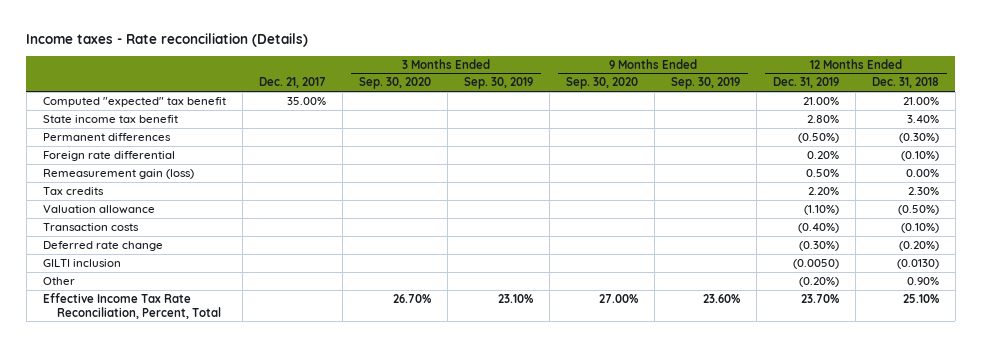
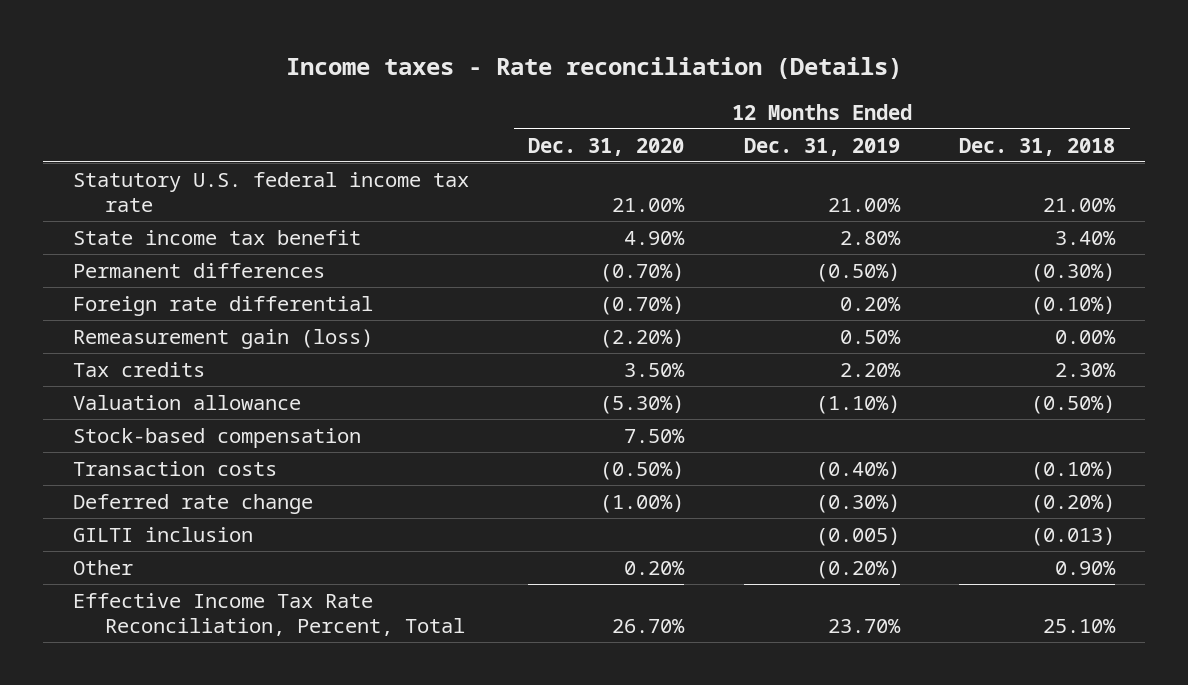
- | Dec. 21, 2017 | 3 Months Ended Sep. 30, 2020 | 3 Months Ended Sep. 30, 2019 | 9 Months Ended Sep. 30, 2020 | 9 Months Ended Sep. 30, 2019 | 12 Months Ended Dec. 31, 2019 | 12 Months Ended Dec. 31, 2018
+ | 12 Months Ended Dec. 31, 2020 | 12 Months Ended Dec. 31, 2019 | 12 Months Ended Dec. 31, 2018
- Computed "expected" tax benefit | 35.00% | | | | | 21.00% | 21.00%
+ Statutory U.S. federal income tax rate | 21.00% | 21.00% | 21.00%
+ Stock-based compensation | 7.50% | |
- GILTI inclusion | | | | | | (0.0050) | (0.0130)
+ GILTI inclusion | | (0.005) | (0.013)

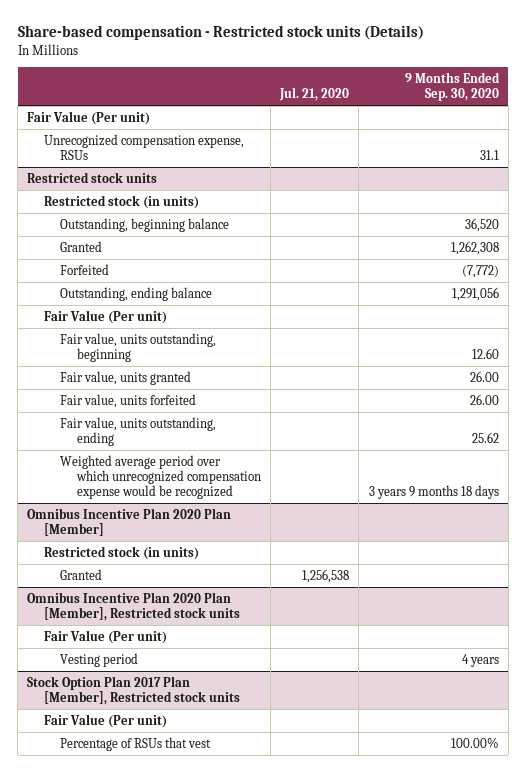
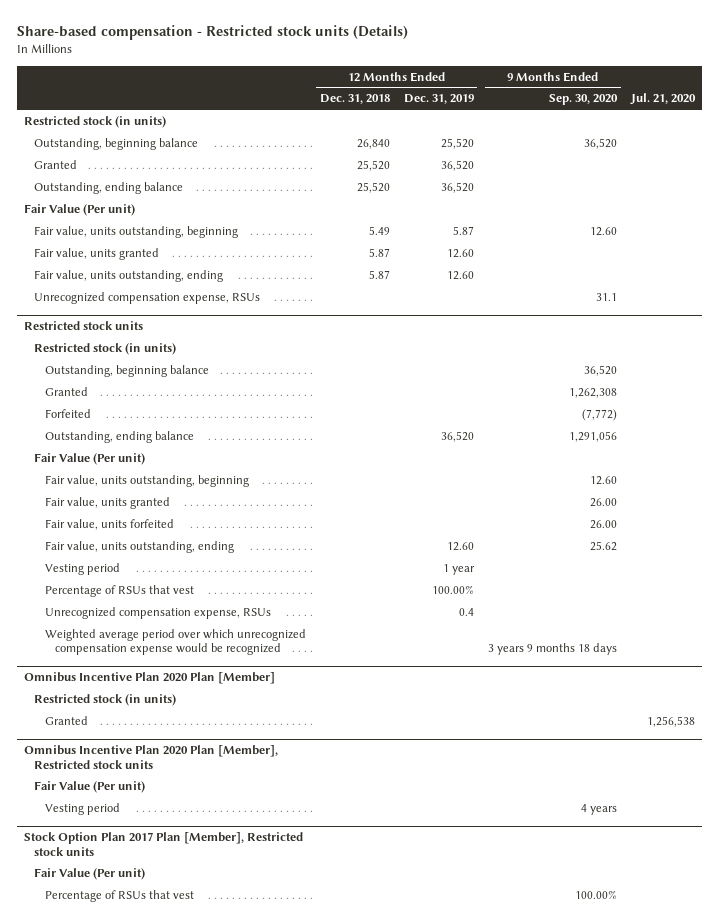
- | Jul. 21, 2020 | 9 Months Ended Sep. 30, 2020
+ | 12 Months Ended Dec. 31, 2018 | 12 Months Ended Dec. 31, 2019 | 9 Months Ended Sep. 30, 2020 | Jul. 21, 2020
+ Restricted stock (in units)
+ Outstanding, beginning balance | 26,840 | 25,520 | 36,520 |
+ Granted | 25,520 | 36,520 | |
+ Outstanding, ending balance | 25,520 | 36,520 | |
+ Fair value, units outstanding, beginning | 5.49 | 5.87 | 12.60 |
+ Fair value, units granted | 5.87 | 12.60 | |
+ Fair value, units outstanding, ending | 5.87 | 12.60 | |
@ Restricted stock units
+ Vesting period | | 1 year | |
+ Percentage of RSUs that vest | | 100.00% | |
+ Unrecognized compensation expense, RSUs | | 0.4 | |

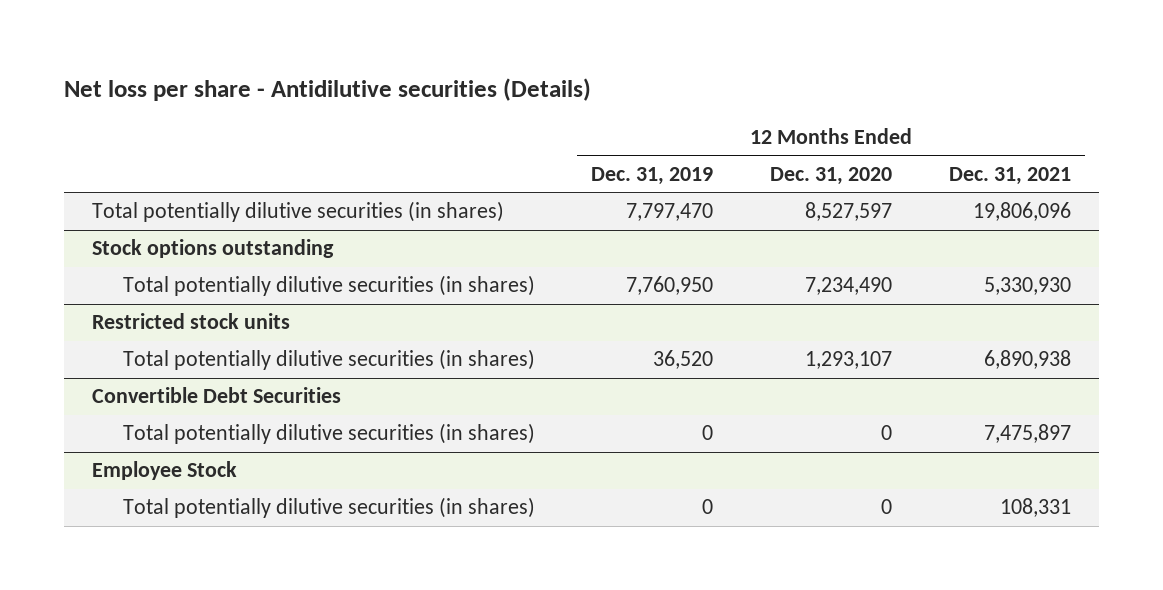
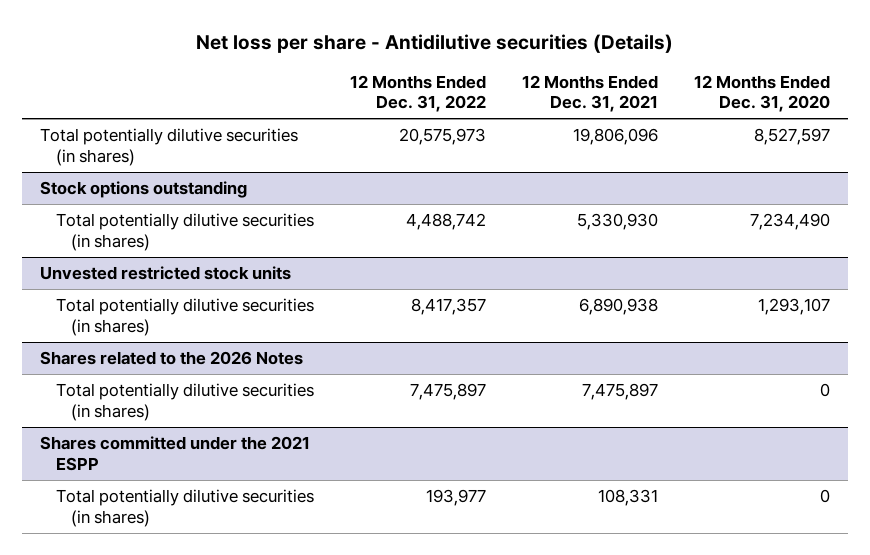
- | 12 Months Ended Dec. 31, 2019 | 12 Months Ended Dec. 31, 2020 | 12 Months Ended Dec. 31, 2021
+ | 12 Months Ended Dec. 31, 2022 | 12 Months Ended Dec. 31, 2021 | 12 Months Ended Dec. 31, 2020
- Restricted stock units
+ Unvested restricted stock units
- Convertible Debt Securities
+ Shares related to the 2026 Notes
- Employee Stock
+ Shares committed under the 2021 ESPP

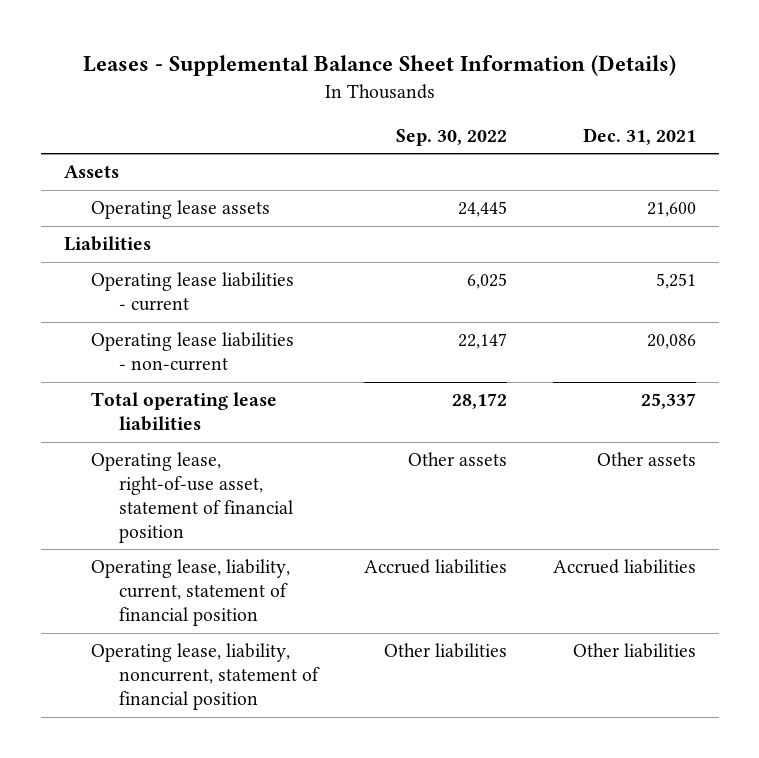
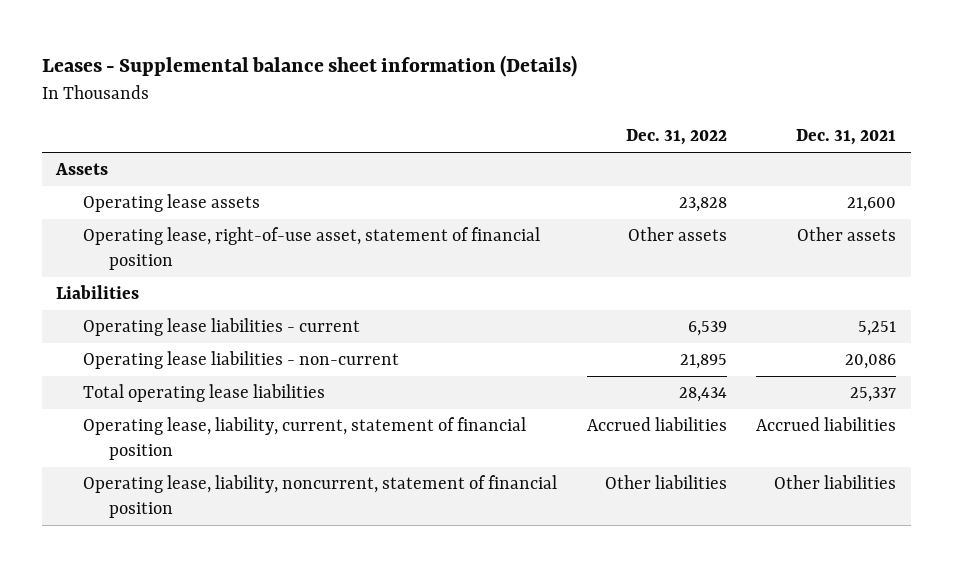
- Leases - Supplemental Balance Sheet Information (Details)
+ Leases - Supplemental balance sheet information (Details)
- | Sep. 30, 2022 | Dec. 31, 2021
+ | Dec. 31, 2022 | Dec. 31, 2021
moved up: Operating lease, right-of-use asset, statement of financial position | Other assets | Other assets

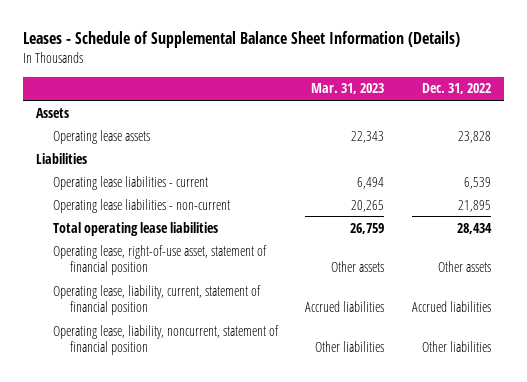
- Leases - Supplemental balance sheet information (Details)
+ Leases - Schedule of Supplemental Balance Sheet Information (Details)
- | Dec. 31, 2022 | Dec. 31, 2021
+ | Mar. 31, 2023 | Dec. 31, 2022
moved down: Operating lease, right-of-use asset, statement of financial position | Other assets | Other assets

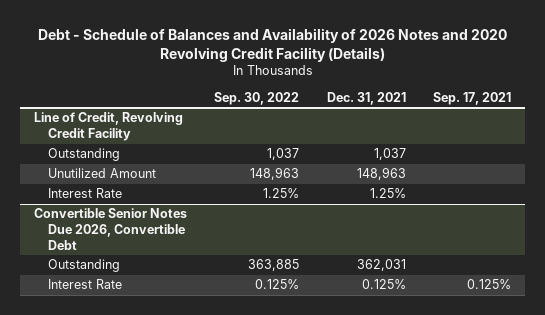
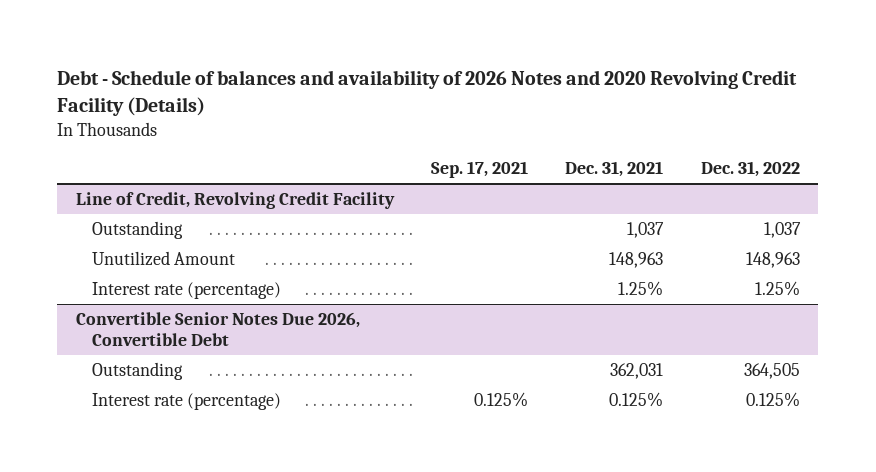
- Debt - Schedule of Balances and Availability of 2026 Notes and 2020 Revolving Credit Facility (Details)
+ Debt - Schedule of balances and availability of 2026 Notes and 2020 Revolving Credit Facility (Details)
- | Sep. 30, 2022 | Dec. 31, 2021 | Sep. 17, 2021
+ | Sep. 17, 2021 | Dec. 31, 2021 | Dec. 31, 2022
@ Line of Credit, Revolving Credit Facility
- Interest Rate | 1.25% | 1.25% |
+ Interest rate (percentage) | | 1.25% | 1.25%
@ Convertible Senior Notes Due 2026, Convertible Debt
- Interest Rate | 0.125% | 0.125% | 0.125%
+ Interest rate (percentage) | 0.125% | 0.125% | 0.125%

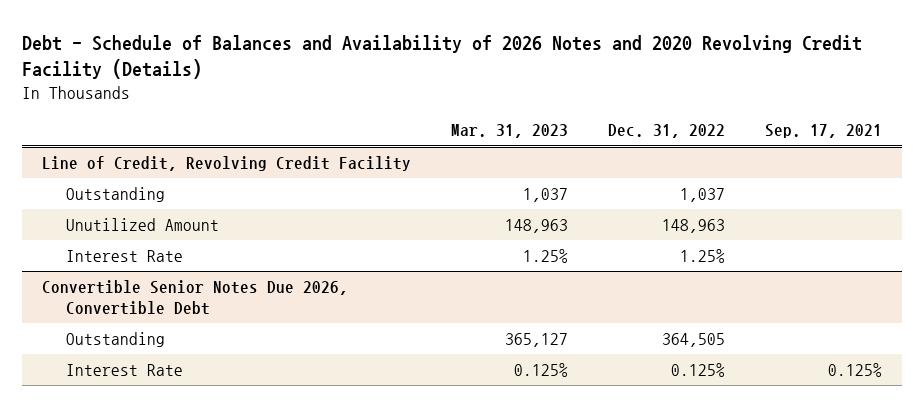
- Debt - Schedule of balances and availability of 2026 Notes and 2020 Revolving Credit Facility (Details)
+ Debt - Schedule of Balances and Availability of 2026 Notes and 2020 Revolving Credit Facility (Details)
- | Sep. 17, 2021 | Dec. 31, 2021 | Dec. 31, 2022
+ | Mar. 31, 2023 | Dec. 31, 2022 | Sep. 17, 2021
@ Line of Credit, Revolving Credit Facility
- Interest rate (percentage) | | 1.25% | 1.25%
+ Interest Rate | 1.25% | 1.25% |
@ Convertible Senior Notes Due 2026, Convertible Debt
- Interest rate (percentage) | 0.125% | 0.125% | 0.125%
+ Interest Rate | 0.125% | 0.125% | 0.125%

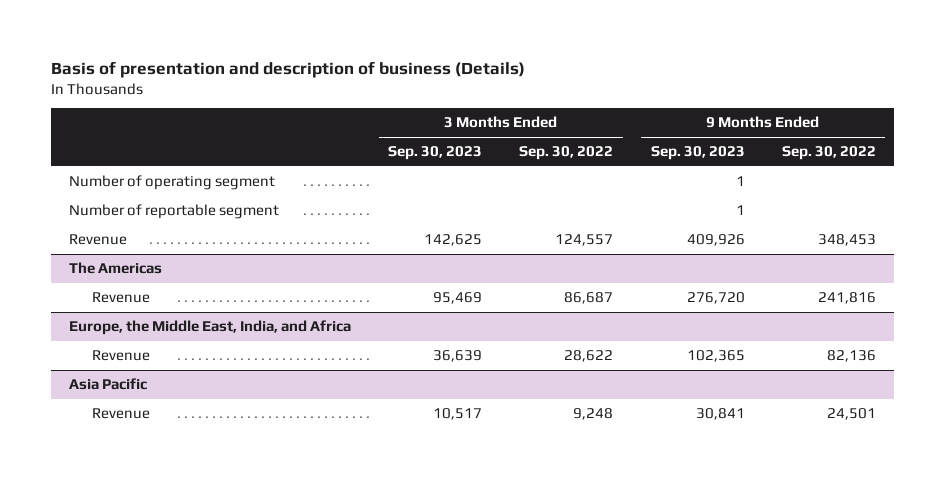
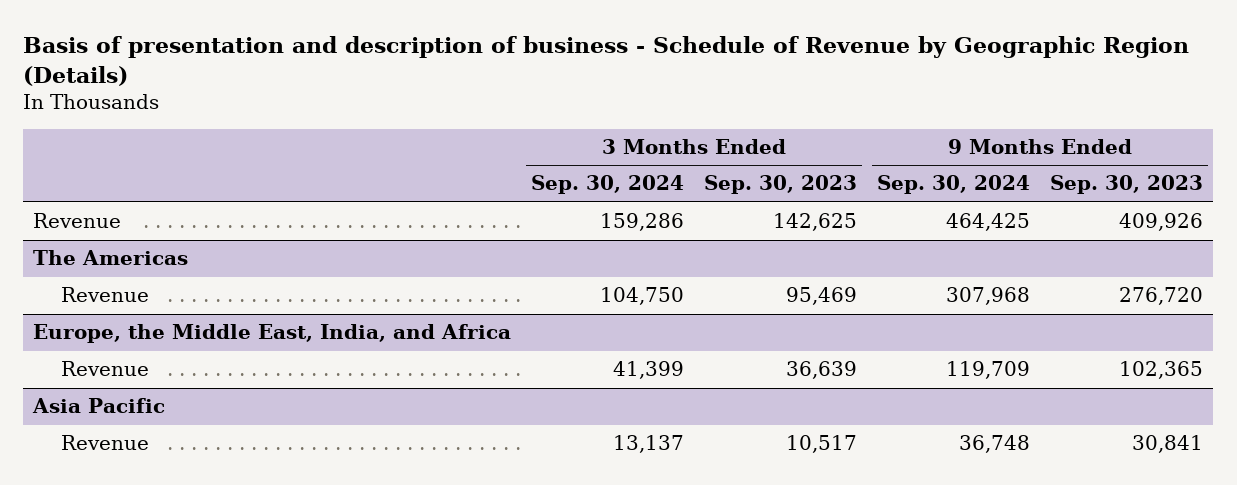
- Basis of presentation and description of business (Details)
+ Basis of presentation and description of business - Schedule of Revenue by Geographic Region (Details)
- | 3 Months Ended Sep. 30, 2023 | 3 Months Ended Sep. 30, 2022 | 9 Months Ended Sep. 30, 2023 | 9 Months Ended Sep. 30, 2022
+ | 3 Months Ended Sep. 30, 2024 | 3 Months Ended Sep. 30, 2023 | 9 Months Ended Sep. 30, 2024 | 9 Months Ended Sep. 30, 2023
- Number of operating segment | | | 1 |
- Number of reportable segment | | | 1 |

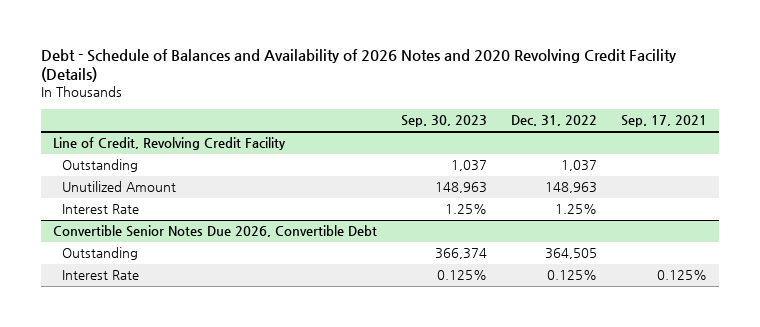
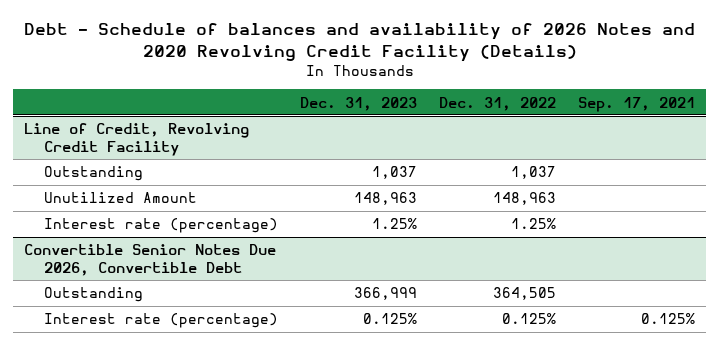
- Debt - Schedule of Balances and Availability of 2026 Notes and 2020 Revolving Credit Facility (Details)
+ Debt - Schedule of balances and availability of 2026 Notes and 2020 Revolving Credit Facility (Details)
- | Sep. 30, 2023 | Dec. 31, 2022 | Sep. 17, 2021
+ | Dec. 31, 2023 | Dec. 31, 2022 | Sep. 17, 2021
@ Line of Credit, Revolving Credit Facility
- Interest Rate | 1.25% | 1.25% |
+ Interest rate (percentage) | 1.25% | 1.25% |
@ Convertible Senior Notes Due 2026, Convertible Debt
- Interest Rate | 0.125% | 0.125% | 0.125%
+ Interest rate (percentage) | 0.125% | 0.125% | 0.125%

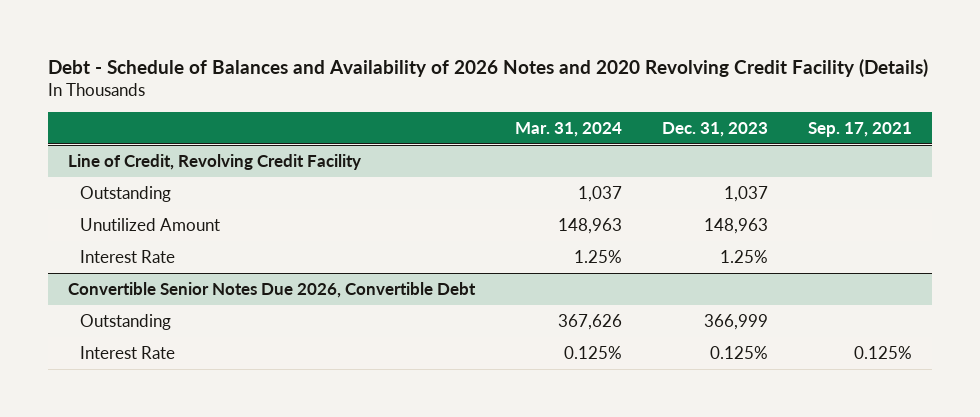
- Debt - Schedule of balances and availability of 2026 Notes and 2020 Revolving Credit Facility (Details)
+ Debt - Schedule of Balances and Availability of 2026 Notes and 2020 Revolving Credit Facility (Details)
- | Dec. 31, 2023 | Dec. 31, 2022 | Sep. 17, 2021
+ | Mar. 31, 2024 | Dec. 31, 2023 | Sep. 17, 2021
@ Line of Credit, Revolving Credit Facility
- Interest rate (percentage) | 1.25% | 1.25% |
+ Interest Rate | 1.25% | 1.25% |
@ Convertible Senior Notes Due 2026, Convertible Debt
- Interest rate (percentage) | 0.125% | 0.125% | 0.125%
+ Interest Rate | 0.125% | 0.125% | 0.125%

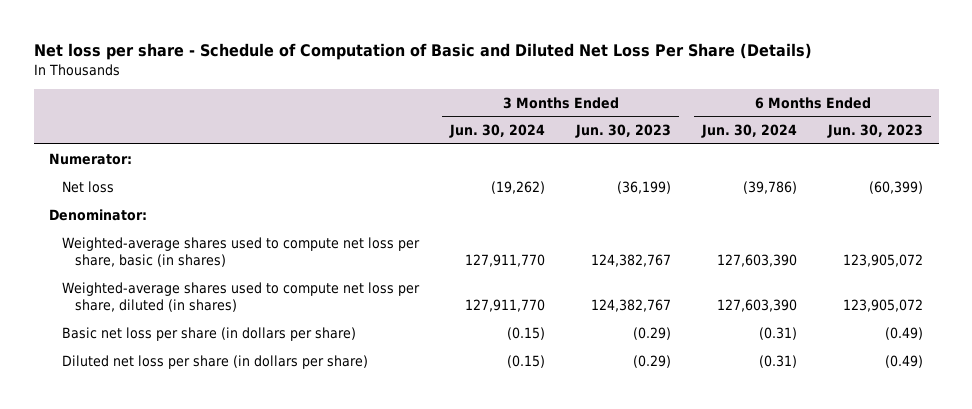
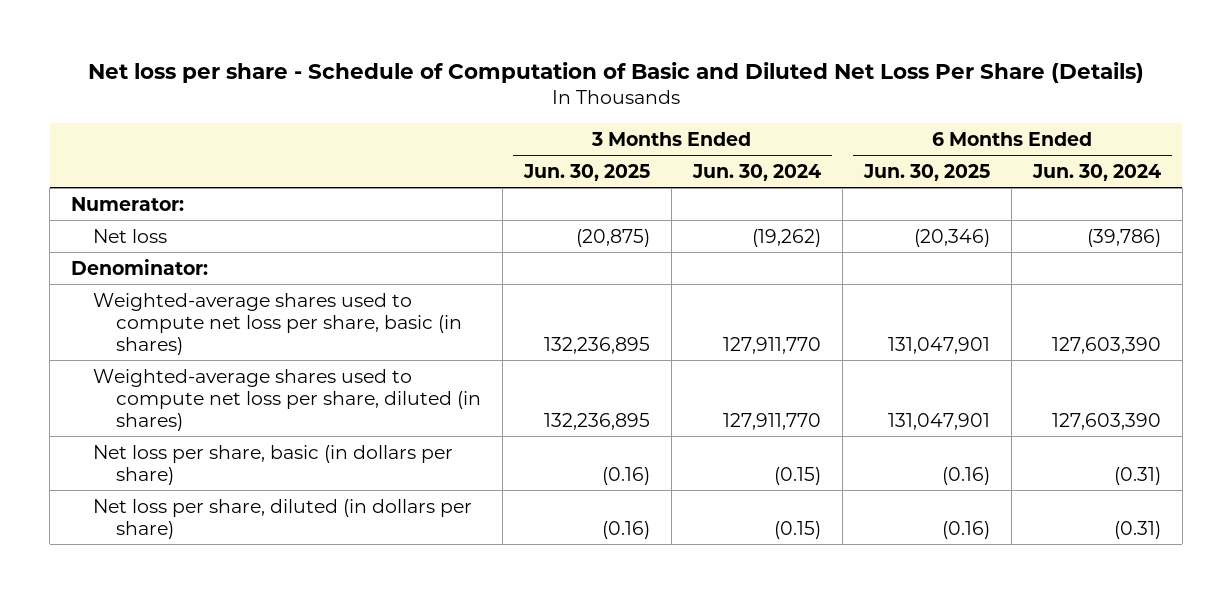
- | 3 Months Ended Jun. 30, 2024 | 3 Months Ended Jun. 30, 2023 | 6 Months Ended Jun. 30, 2024 | 6 Months Ended Jun. 30, 2023
+ | 3 Months Ended Jun. 30, 2025 | 3 Months Ended Jun. 30, 2024 | 6 Months Ended Jun. 30, 2025 | 6 Months Ended Jun. 30, 2024
- Basic net loss per share (in dollars per share) | (0.15) | (0.29) | (0.31) | (0.49)
- Diluted net loss per share (in dollars per share) | (0.15) | (0.29) | (0.31) | (0.49)
+ Net loss per share, basic (in dollars per share) | (0.16) | (0.15) | (0.16) | (0.31)
+ Net loss per share, diluted (in dollars per share) | (0.16) | (0.15) | (0.16) | (0.31)

